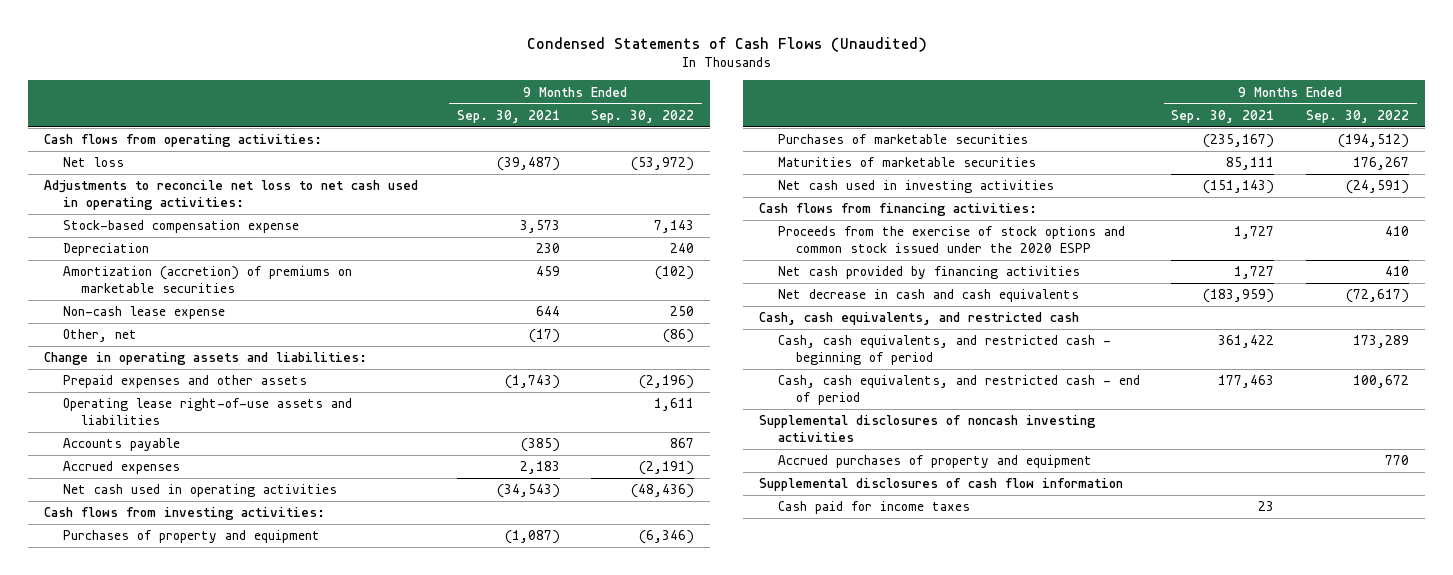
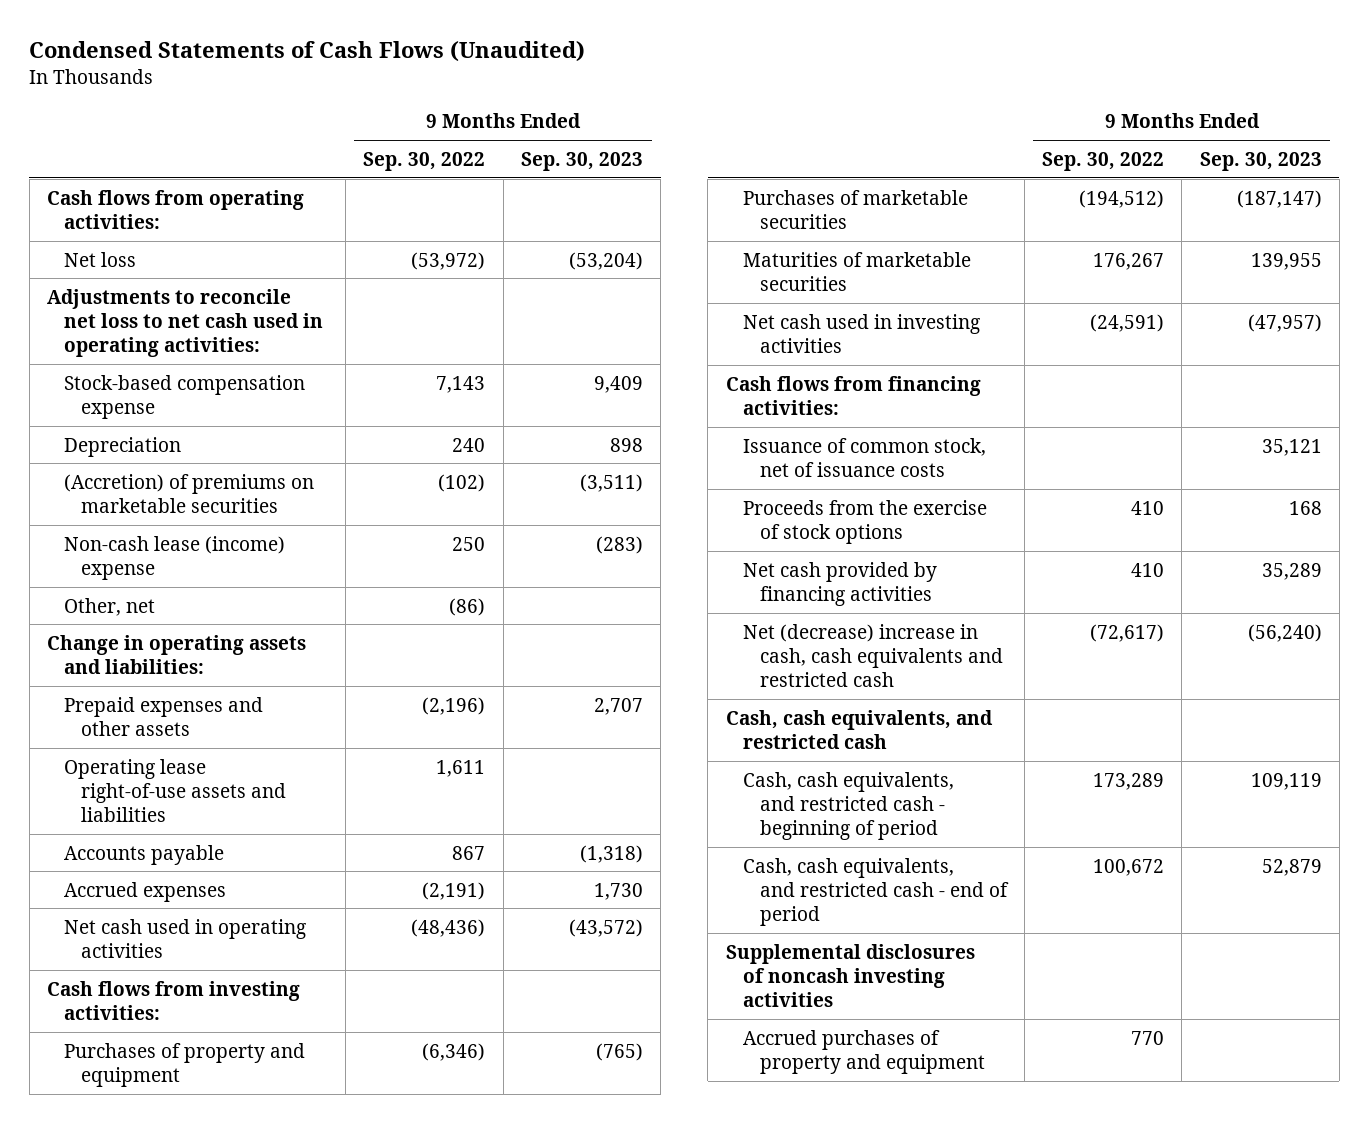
- | 9 Months Ended Sep. 30, 2021 | 9 Months Ended Sep. 30, 2022
+ | 9 Months Ended Sep. 30, 2022 | 9 Months Ended Sep. 30, 2023
- Amortization (accretion) of premiums on marketable securities | 459 | (102)
- Non-cash lease expense | 644 | 250
+ (Accretion) of premiums on marketable securities | (102) | (3,511)
+ Non-cash lease (income) expense | 250 | (283)
- Proceeds from the exercise of stock options and common stock issued under the 2020 ESPP | 1,727 | 410
+ Issuance of common stock, net of issuance costs | | 35,121
+ Proceeds from the exercise of stock options | 410 | 168
- Net decrease in cash and cash equivalents | (183,959) | (72,617)
+ Net (decrease) increase in cash, cash equivalents and restricted cash | (72,617) | (56,240)
- Supplemental disclosures of cash flow information
- Cash paid for income taxes | 23 |

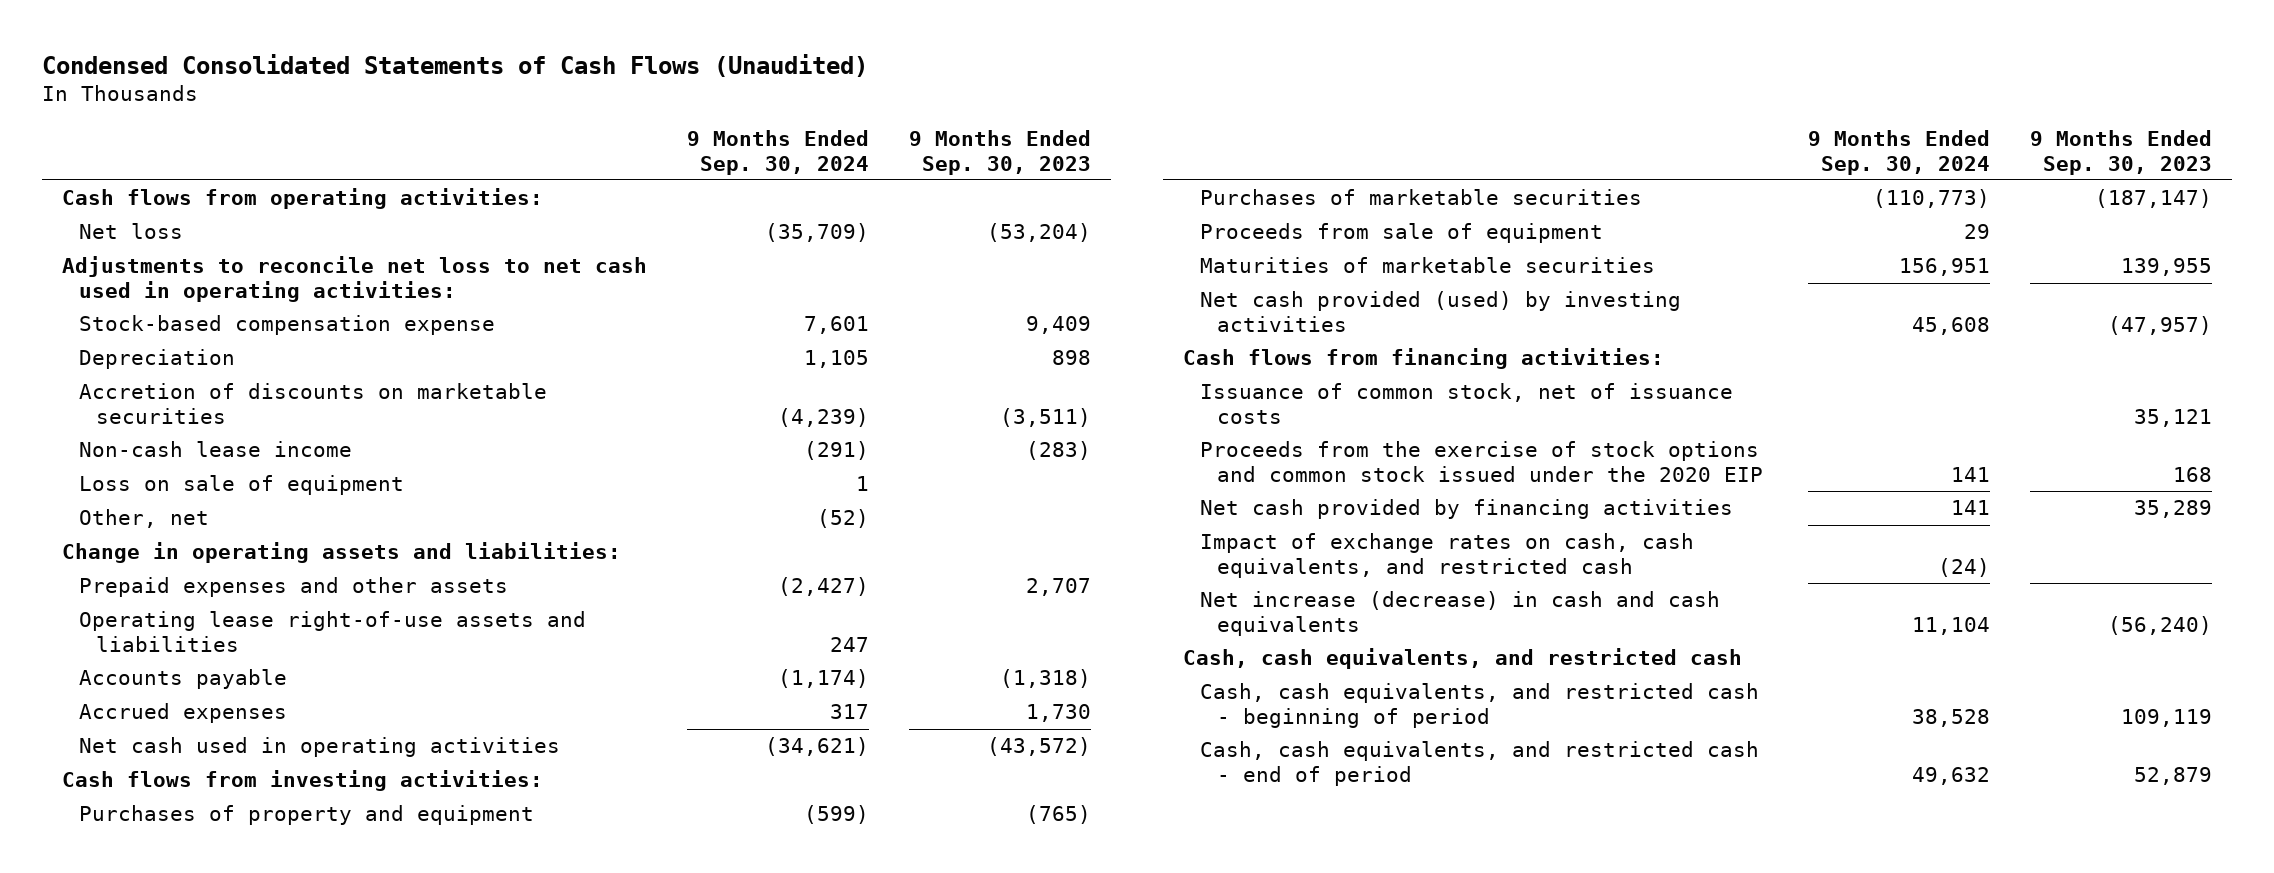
- Condensed Statements of Cash Flows (Unaudited)
+ Condensed Consolidated Statements of Cash Flows (Unaudited)
- | 9 Months Ended Sep. 30, 2022 | 9 Months Ended Sep. 30, 2023
+ | 9 Months Ended Sep. 30, 2024 | 9 Months Ended Sep. 30, 2023
- (Accretion) of premiums on marketable securities | (102) | (3,511)
- Non-cash lease (income) expense | 250 | (283)
+ Accretion of discounts on marketable securities | (4,239) | (3,511)
+ Non-cash lease income | (291) | (283)
+ Loss on sale of equipment | 1 |
+ Proceeds from sale of equipment | 29 |
- Net cash used in investing activities | (24,591) | (47,957)
+ Net cash provided (used) by investing activities | 45,608 | (47,957)
- Proceeds from the exercise of stock options | 410 | 168
+ Proceeds from the exercise of stock options and common stock issued under the 2020 EIP | 141 | 168
- Net (decrease) increase in cash, cash equivalents and restricted cash | (72,617) | (56,240)
+ Impact of exchange rates on cash, cash equivalents, and restricted cash | (24) |
+ Net increase (decrease) in cash and cash equivalents | 11,104 | (56,240)
- Supplemental disclosures of noncash investing activities
- Accrued purchases of property and equipment | 770 |

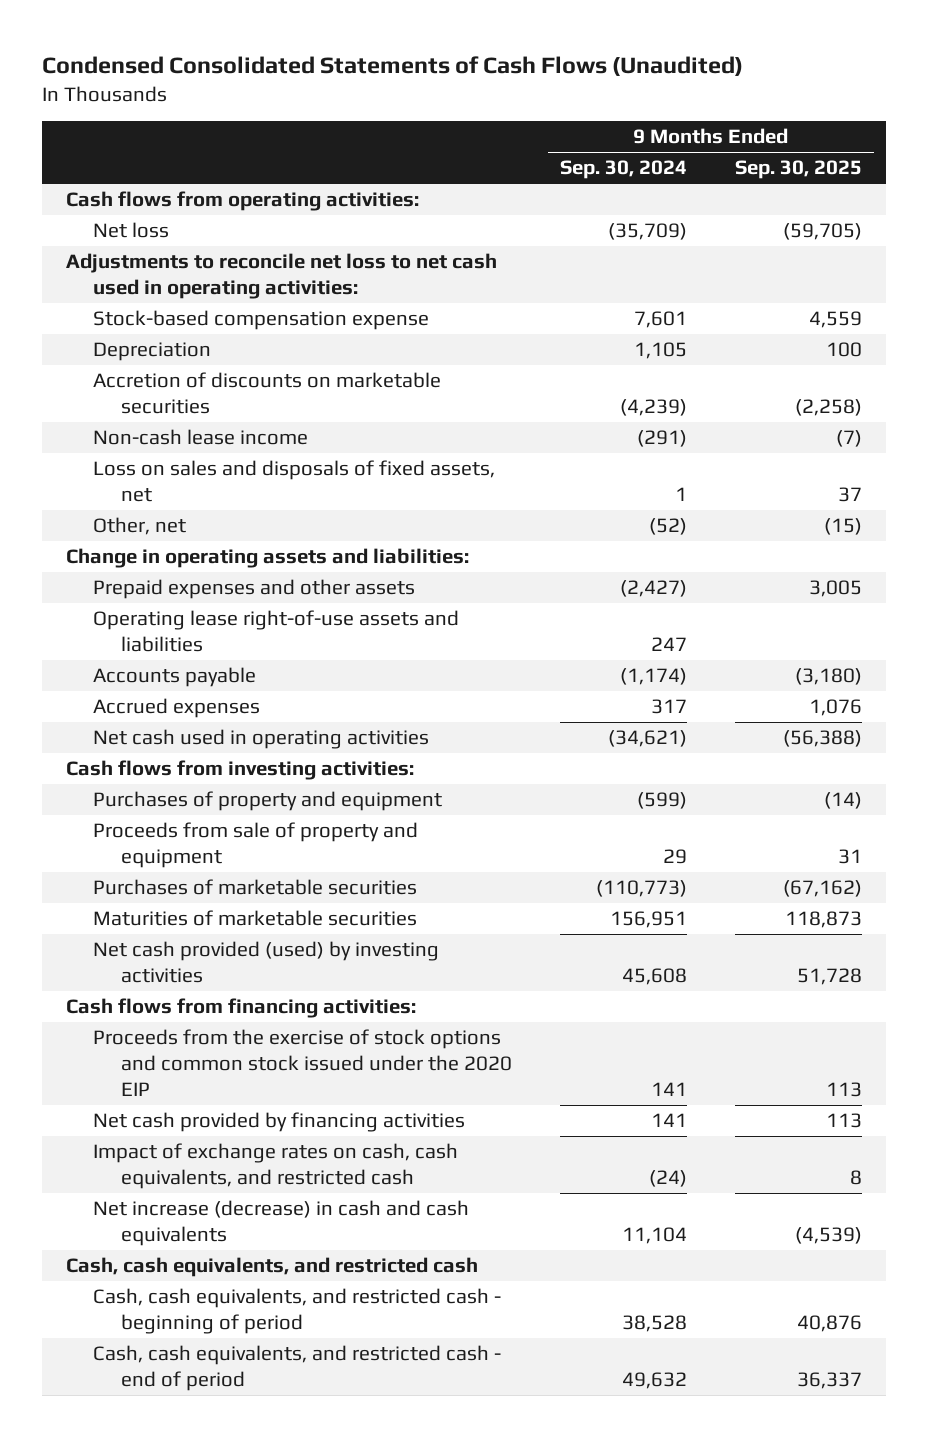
- | 9 Months Ended Sep. 30, 2024 | 9 Months Ended Sep. 30, 2023
+ | 9 Months Ended Sep. 30, 2024 | 9 Months Ended Sep. 30, 2025
- Loss on sale of equipment | 1 |
+ Loss on sales and disposals of fixed assets, net | 1 | 37
+ Proceeds from sale of property and equipment | 29 | 31
- Proceeds from sale of equipment | 29 |
- Issuance of common stock, net of issuance costs | | 35,121

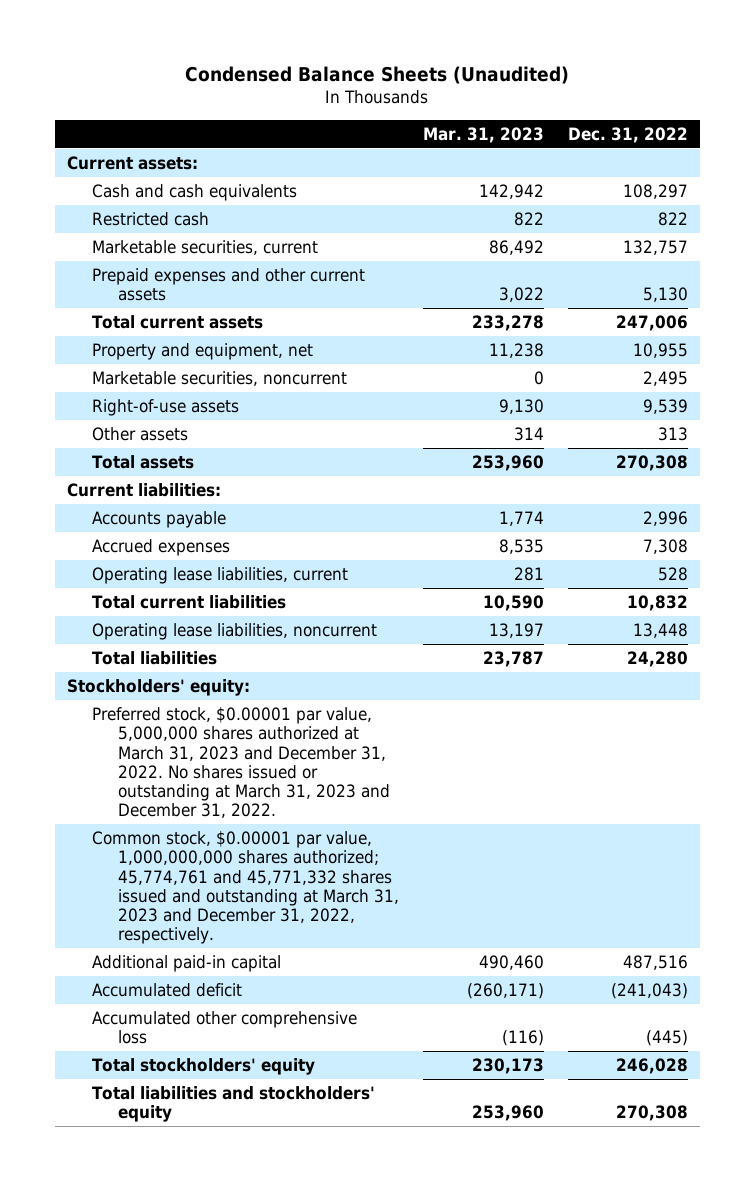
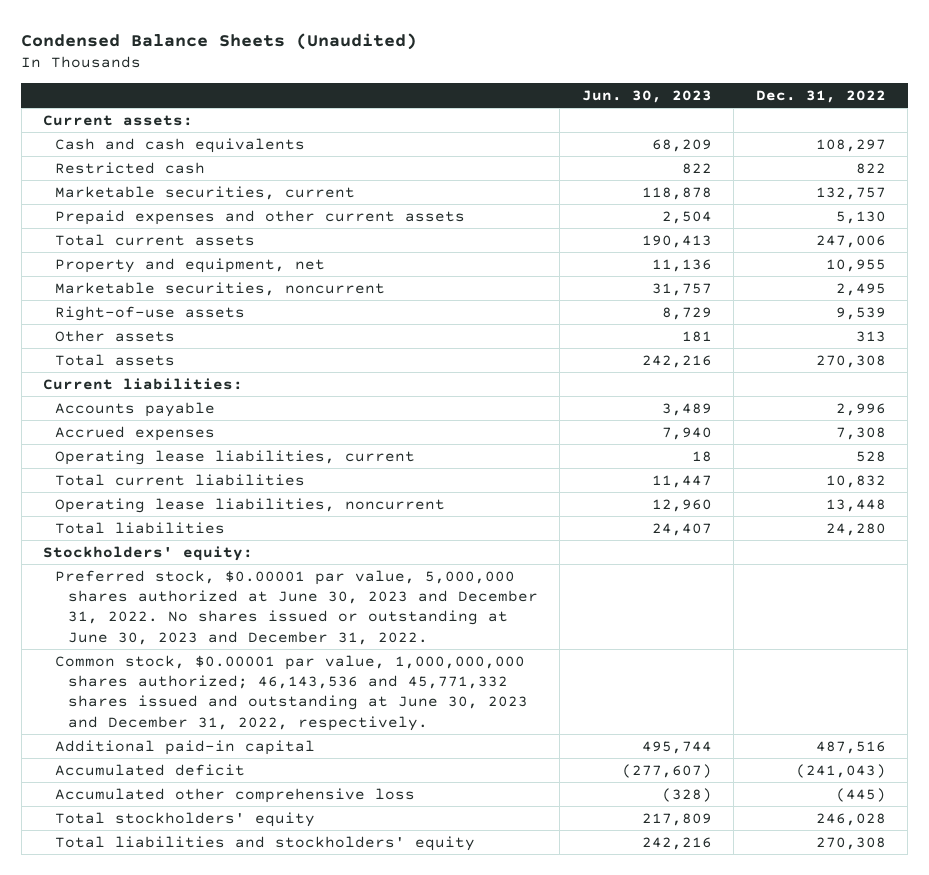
- | Mar. 31, 2023 | Dec. 31, 2022
+ | Jun. 30, 2023 | Dec. 31, 2022
- Preferred stock, $0.00001 par value, 5,000,000 shares authorized at March 31, 2023 and December 31, 2022. No shares issued or outstanding at March 31, 2023 and December 31, 2022.
- Common stock, $0.00001 par value, 1,000,000,000 shares authorized; 45,774,761 and 45,771,332 shares issued and outstanding at March 31, 2023 and December 31, 2022, respectively.
+ Preferred stock, $0.00001 par value, 5,000,000 shares authorized at June 30, 2023 and December 31, 2022. No shares issued or outstanding at June 30, 2023 and December 31, 2022.
+ Common stock, $0.00001 par value, 1,000,000,000 shares authorized; 46,143,536 and 45,771,332 shares issued and outstanding at June 30, 2023 and December 31, 2022, respectively.

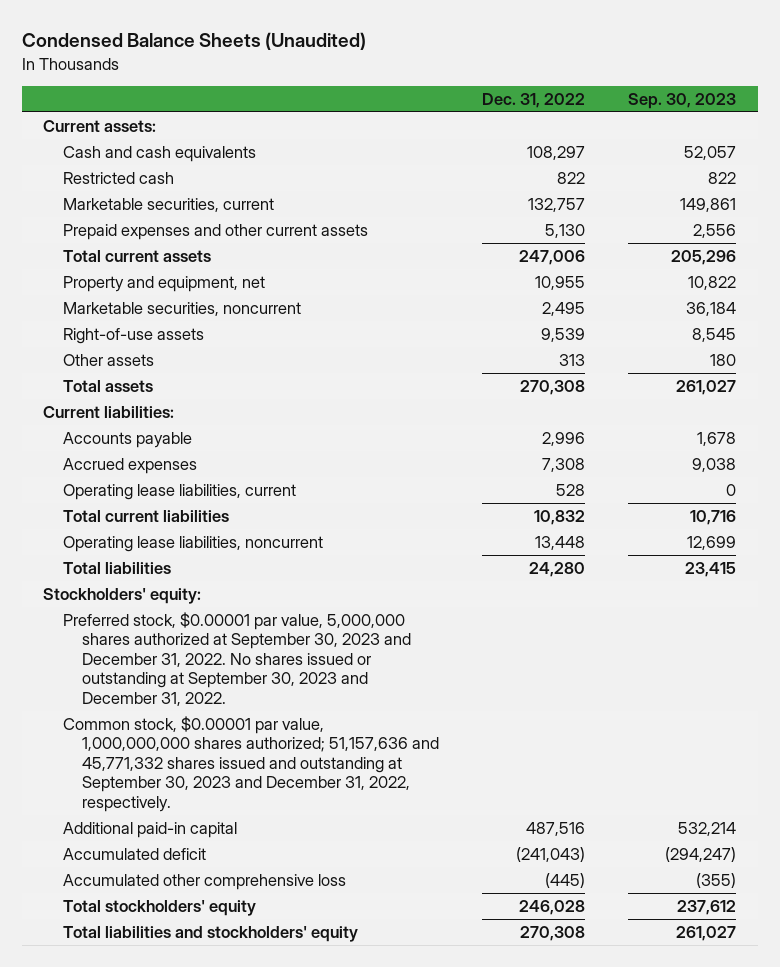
- | Jun. 30, 2023 | Dec. 31, 2022
+ | Dec. 31, 2022 | Sep. 30, 2023
- Preferred stock, $0.00001 par value, 5,000,000 shares authorized at June 30, 2023 and December 31, 2022. No shares issued or outstanding at June 30, 2023 and December 31, 2022.
- Common stock, $0.00001 par value, 1,000,000,000 shares authorized; 46,143,536 and 45,771,332 shares issued and outstanding at June 30, 2023 and December 31, 2022, respectively.
+ Preferred stock, $0.00001 par value, 5,000,000 shares authorized at September 30, 2023 and December 31, 2022. No shares issued or outstanding at September 30, 2023 and December 31, 2022.
+ Common stock, $0.00001 par value, 1,000,000,000 shares authorized; 51,157,636 and 45,771,332 shares issued and outstanding at September 30, 2023 and December 31, 2022, respectively.

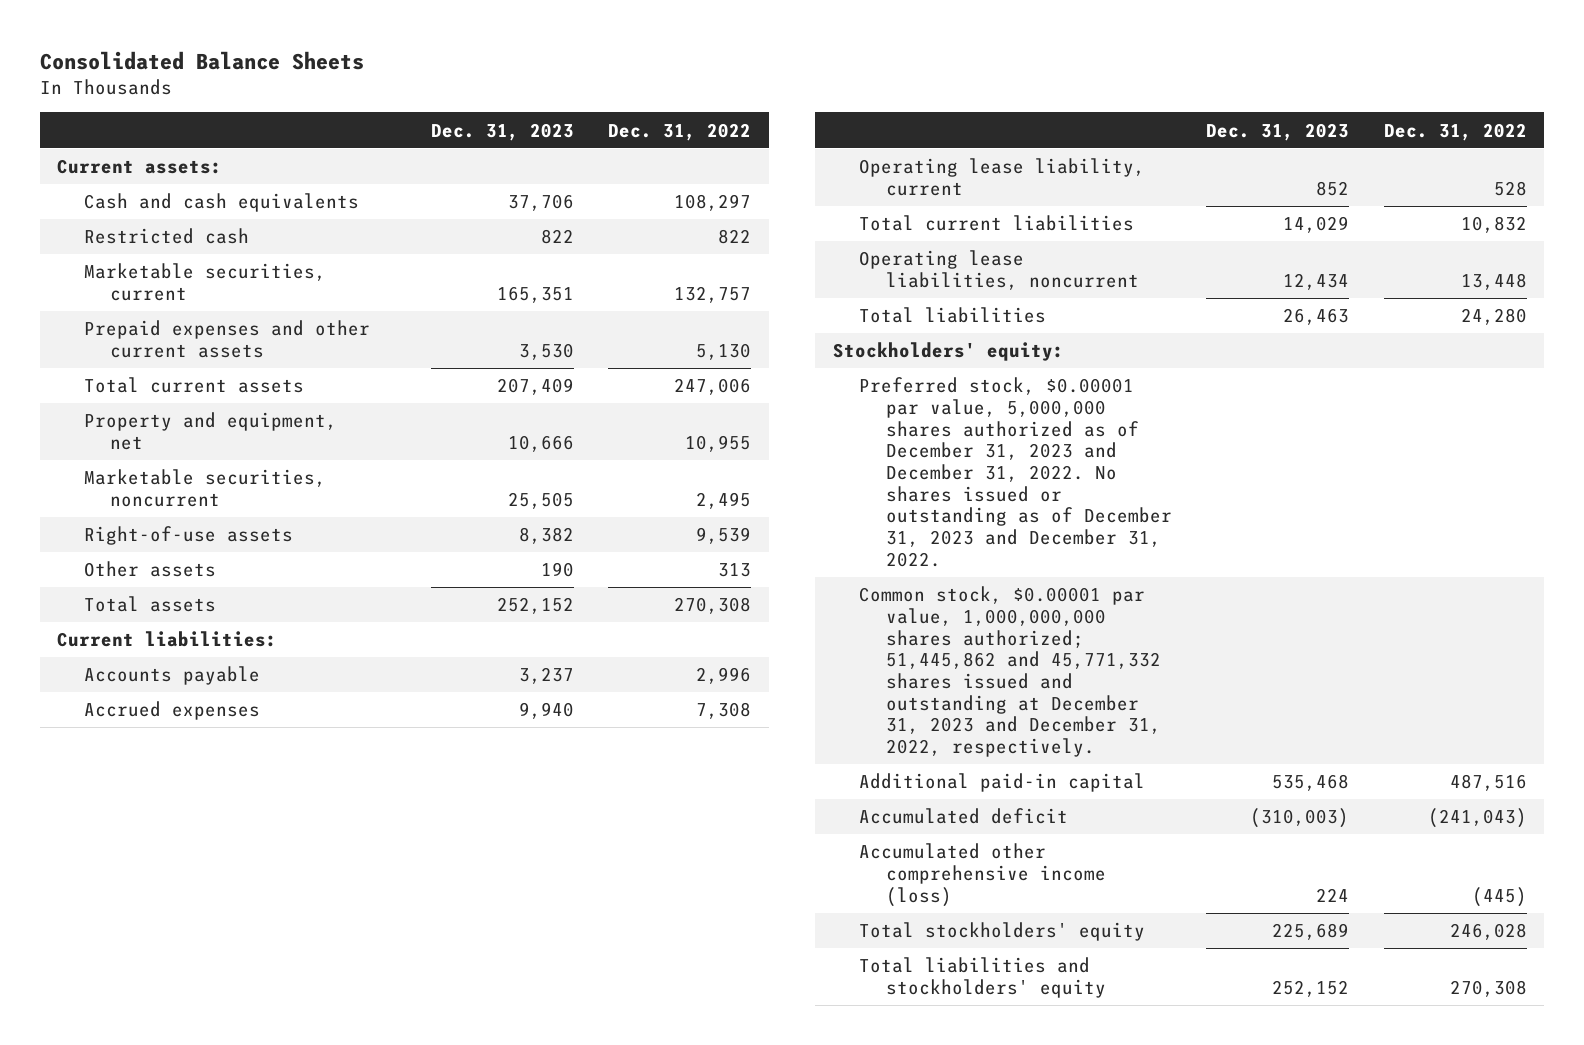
- Condensed Balance Sheets (Unaudited)
+ Consolidated Balance Sheets
- | Dec. 31, 2022 | Sep. 30, 2023
+ | Dec. 31, 2023 | Dec. 31, 2022
- Operating lease liabilities, current | 528 | 0
+ Operating lease liability, current | 852 | 528
- Preferred stock, $0.00001 par value, 5,000,000 shares authorized at September 30, 2023 and December 31, 2022. No shares issued or outstanding at September 30, 2023 and December 31, 2022.
- Common stock, $0.00001 par value, 1,000,000,000 shares authorized; 51,157,636 and 45,771,332 shares issued and outstanding at September 30, 2023 and December 31, 2022, respectively.
+ Preferred stock, $0.00001 par value, 5,000,000 shares authorized as of December 31, 2023 and December 31, 2022. No shares issued or outstanding as of December 31, 2023 and December 31, 2022.
+ Common stock, $0.00001 par value, 1,000,000,000 shares authorized; 51,445,862 and 45,771,332 shares issued and outstanding at December 31, 2023 and December 31, 2022, respectively.
- Accumulated other comprehensive loss | (445) | (355)
+ Accumulated other comprehensive income (loss) | 224 | (445)

